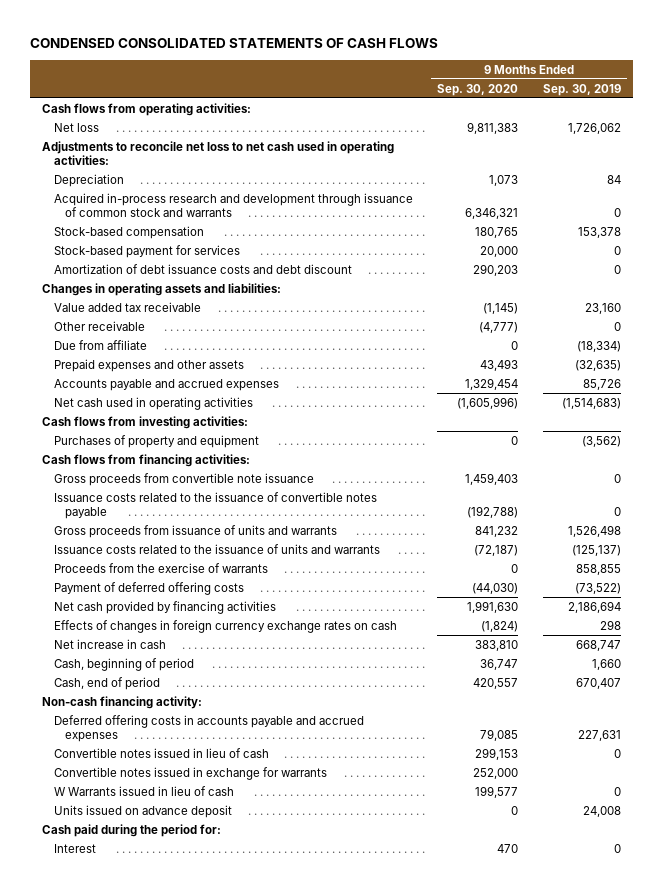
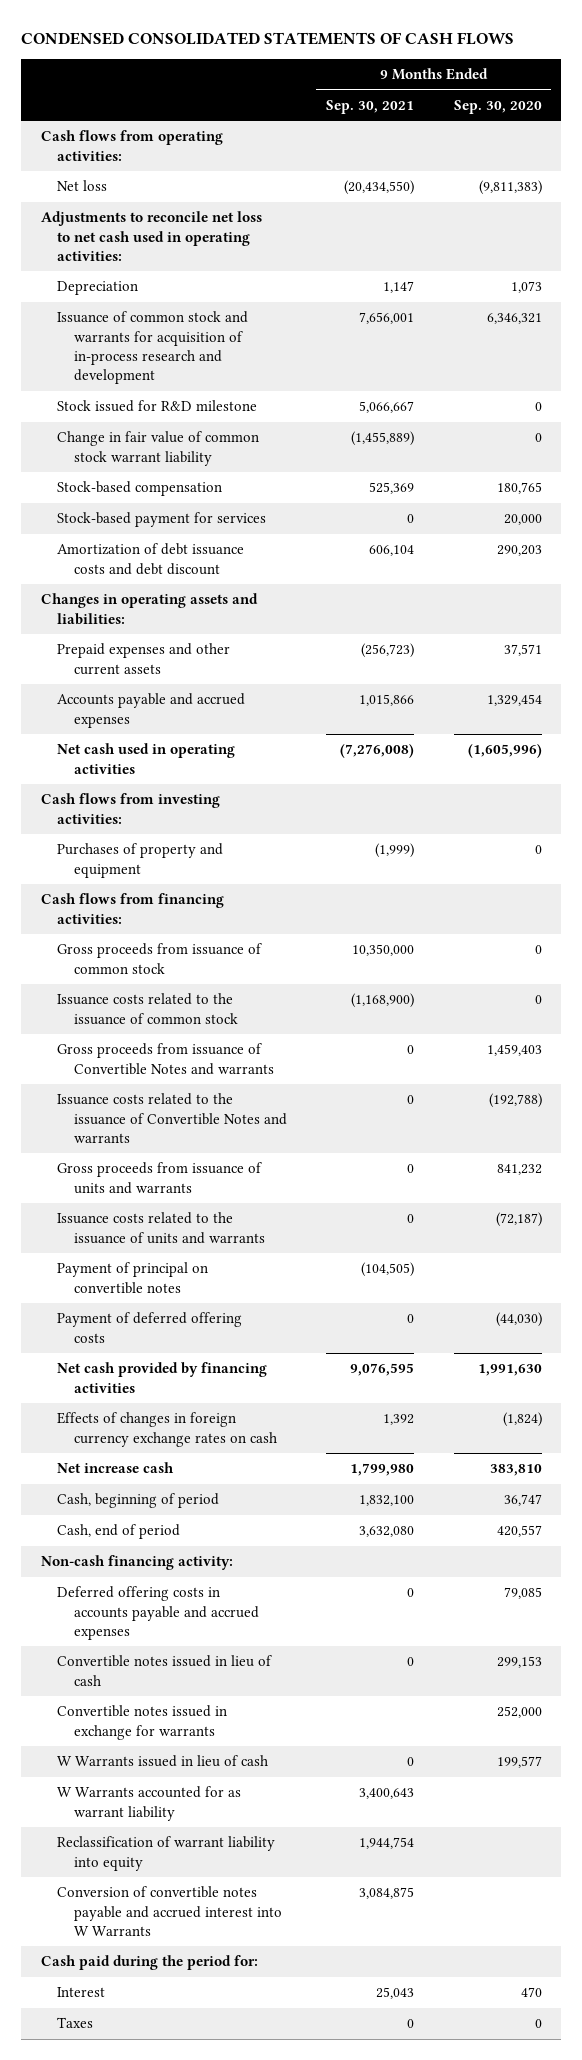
- | 9 Months Ended Sep. 30, 2020 | 9 Months Ended Sep. 30, 2019
+ | 9 Months Ended Sep. 30, 2021 | 9 Months Ended Sep. 30, 2020
- Net loss | 9,811,383 | 1,726,062
+ Net loss | (20,434,550) | (9,811,383)
- Acquired in-process research and development through issuance of common stock and warrants | 6,346,321 | 0
+ Issuance of common stock and warrants for acquisition of in-process research and development | 7,656,001 | 6,346,321
+ Stock issued for R&D milestone | 5,066,667 | 0
+ Change in fair value of common stock warrant liability | (1,455,889) | 0
- Value added tax receivable | (1,145) | 23,160
- Other receivable | (4,777) | 0
- Due from affiliate | 0 | (18,334)
- Prepaid expenses and other assets | 43,493 | (32,635)
+ Prepaid expenses and other current assets | (256,723) | 37,571
- Gross proceeds from convertible note issuance | 1,459,403 | 0
- Issuance costs related to the issuance of convertible notes payable | (192,788) | 0
+ Gross proceeds from issuance of common stock | 10,350,000 | 0
+ Issuance costs related to the issuance of common stock | (1,168,900) | 0
+ Gross proceeds from issuance of Convertible Notes and warrants | 0 | 1,459,403
+ Issuance costs related to the issuance of Convertible Notes and warrants | 0 | (192,788)
- Proceeds from the exercise of warrants | 0 | 858,855
+ Payment of principal on convertible notes | (104,505) |
- Net increase in cash | 383,810 | 668,747
+ Net increase cash | 1,799,980 | 383,810
- Units issued on advance deposit | 0 | 24,008
+ W Warrants accounted for as warrant liability | 3,400,643 |
+ Reclassification of warrant liability into equity | 1,944,754 |
+ Conversion of convertible notes payable and accrued interest into W Warrants | 3,084,875 |
+ Taxes | 0 | 0

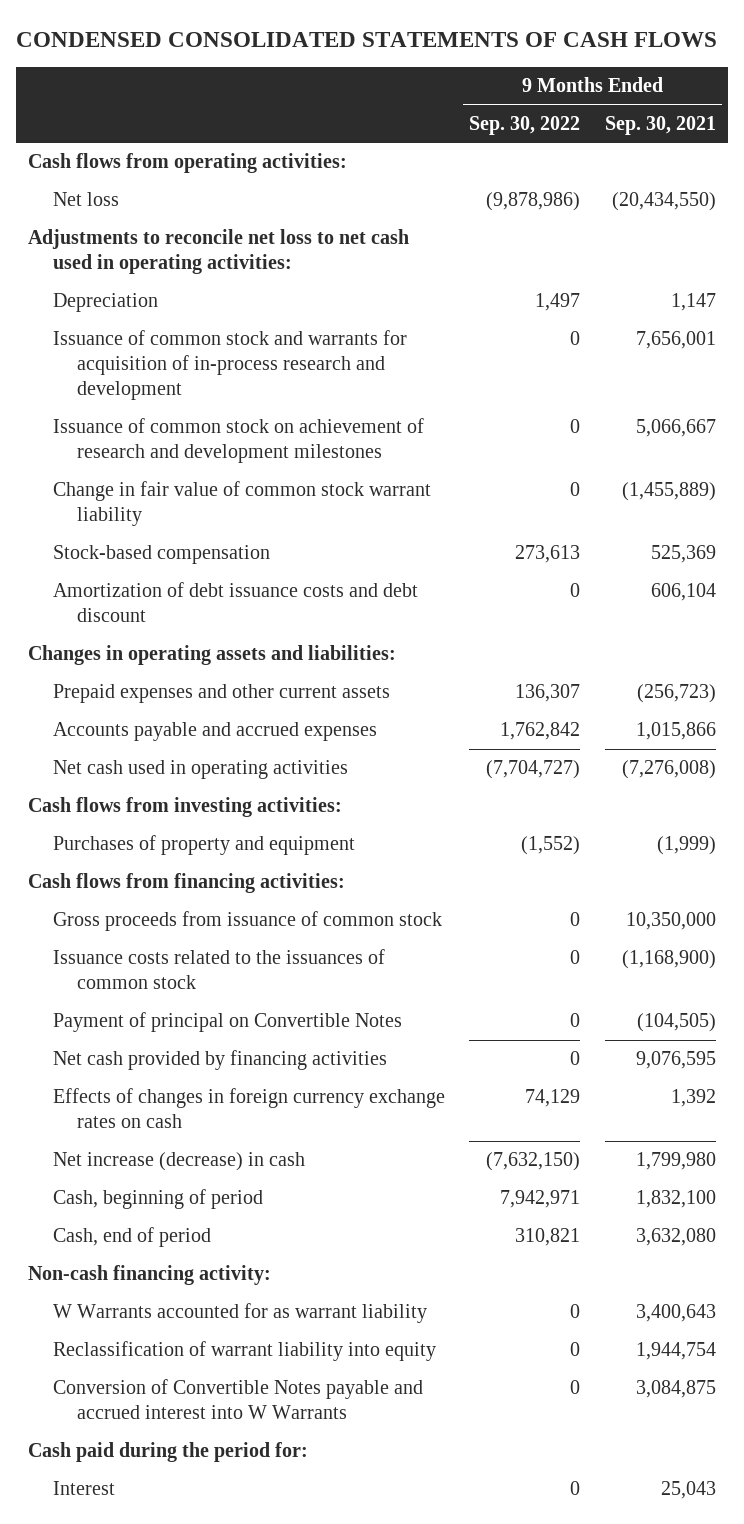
- | 9 Months Ended Sep. 30, 2021 | 9 Months Ended Sep. 30, 2020
+ | 9 Months Ended Sep. 30, 2022 | 9 Months Ended Sep. 30, 2021
- Stock issued for R&D milestone | 5,066,667 | 0
+ Issuance of common stock on achievement of research and development milestones | 0 | 5,066,667
- Stock-based payment for services | 0 | 20,000
- Issuance costs related to the issuance of common stock | (1,168,900) | 0
- Gross proceeds from issuance of Convertible Notes and warrants | 0 | 1,459,403
- Issuance costs related to the issuance of Convertible Notes and warrants | 0 | (192,788)
- Gross proceeds from issuance of units and warrants | 0 | 841,232
- Issuance costs related to the issuance of units and warrants | 0 | (72,187)
- Payment of principal on convertible notes | (104,505) |
- Payment of deferred offering costs | 0 | (44,030)
+ Issuance costs related to the issuances of common stock | 0 | (1,168,900)
+ Payment of principal on Convertible Notes | 0 | (104,505)
- Net increase cash | 1,799,980 | 383,810
+ Net increase (decrease) in cash | (7,632,150) | 1,799,980
- Deferred offering costs in accounts payable and accrued expenses | 0 | 79,085
- Convertible notes issued in lieu of cash | 0 | 299,153
- Convertible notes issued in exchange for warrants | | 252,000
- W Warrants issued in lieu of cash | 0 | 199,577
- Conversion of convertible notes payable and accrued interest into W Warrants | 3,084,875 |
+ Conversion of Convertible Notes payable and accrued interest into W Warrants | 0 | 3,084,875
- Taxes | 0 | 0

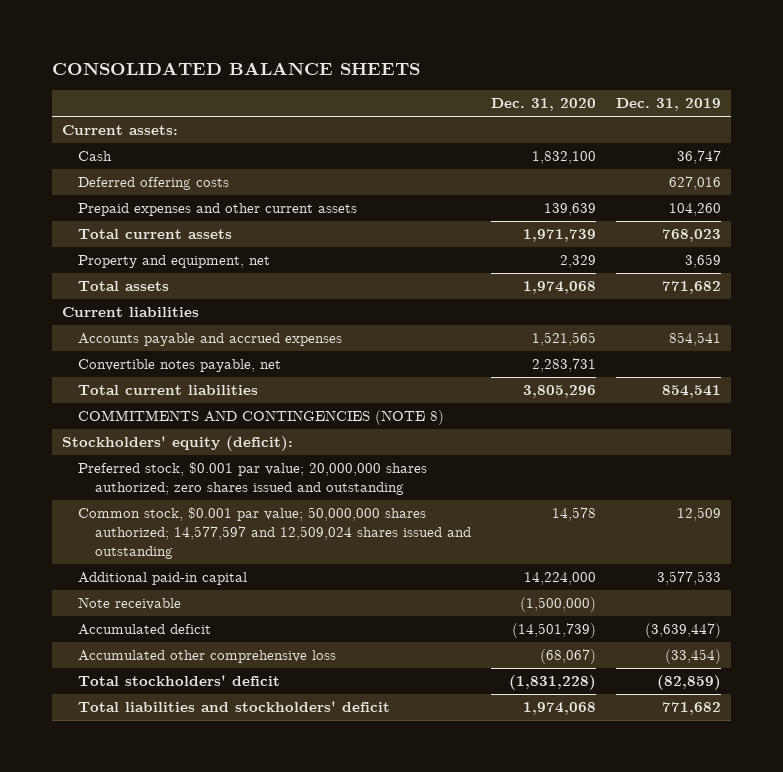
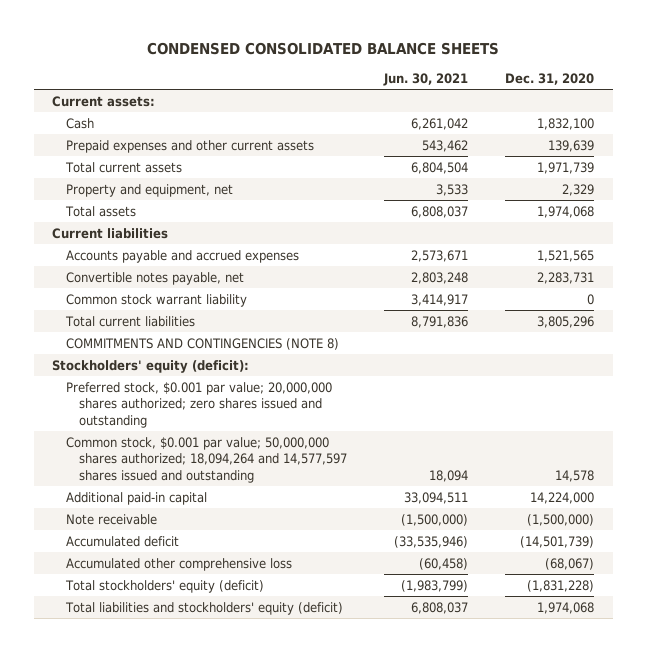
- CONSOLIDATED BALANCE SHEETS
+ CONDENSED CONSOLIDATED BALANCE SHEETS
- | Dec. 31, 2020 | Dec. 31, 2019
+ | Jun. 30, 2021 | Dec. 31, 2020
- Deferred offering costs | | 627,016
+ Common stock warrant liability | 3,414,917 | 0
- Common stock, $0.001 par value; 50,000,000 shares authorized; 14,577,597 and 12,509,024 shares issued and outstanding | 14,578 | 12,509
+ Common stock, $0.001 par value; 50,000,000 shares authorized; 18,094,264 and 14,577,597 shares issued and outstanding | 18,094 | 14,578
- Total stockholders' deficit | (1,831,228) | (82,859)
- Total liabilities and stockholders' deficit | 1,974,068 | 771,682
+ Total stockholders' equity (deficit) | (1,983,799) | (1,831,228)
+ Total liabilities and stockholders' equity (deficit) | 6,808,037 | 1,974,068

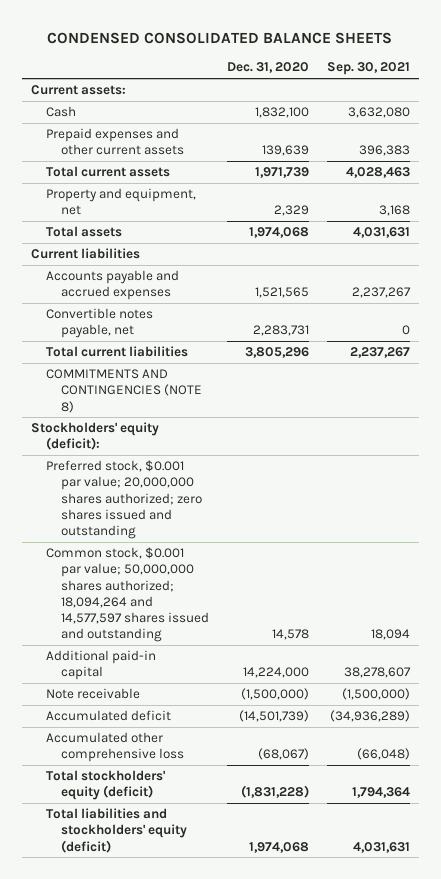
- | Jun. 30, 2021 | Dec. 31, 2020
+ | Dec. 31, 2020 | Sep. 30, 2021
- Common stock warrant liability | 3,414,917 | 0

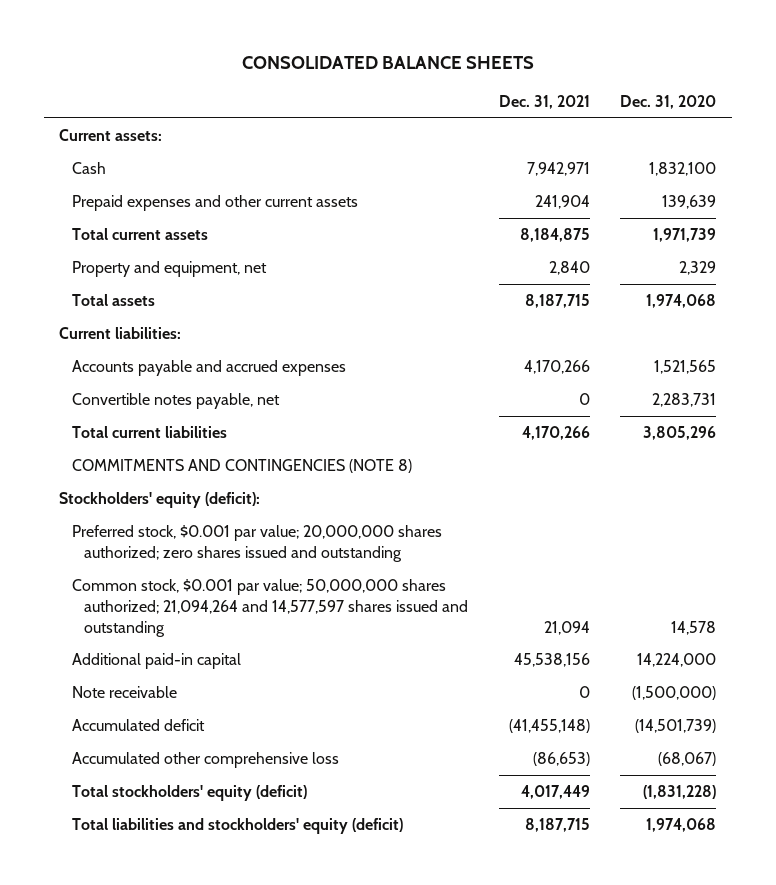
- CONDENSED CONSOLIDATED BALANCE SHEETS
+ CONSOLIDATED BALANCE SHEETS
- | Dec. 31, 2020 | Sep. 30, 2021
+ | Dec. 31, 2021 | Dec. 31, 2020
- Current liabilities
+ Current liabilities:
- Common stock, $0.001 par value; 50,000,000 shares authorized; 18,094,264 and 14,577,597 shares issued and outstanding | 14,578 | 18,094
+ Common stock, $0.001 par value; 50,000,000 shares authorized; 21,094,264 and 14,577,597 shares issued and outstanding | 21,094 | 14,578

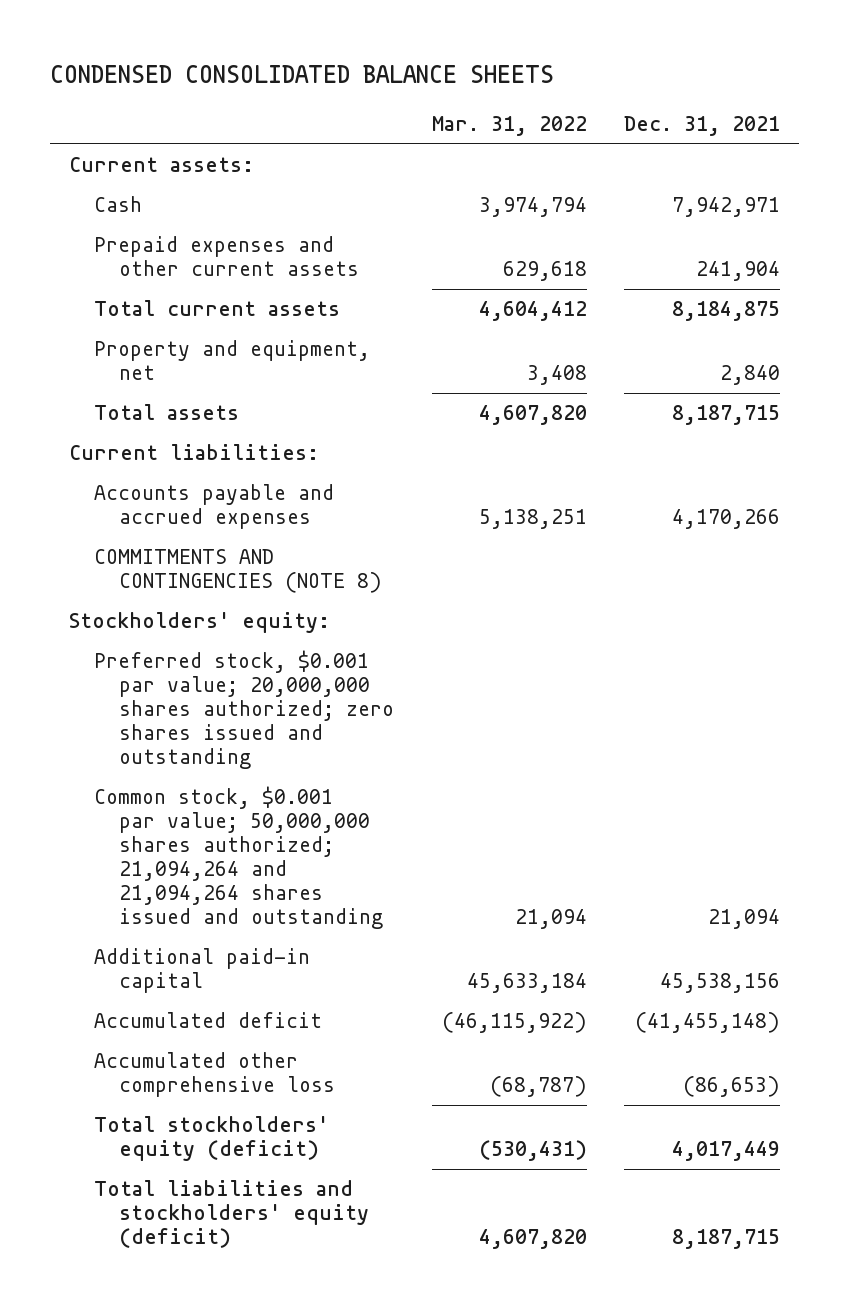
- CONSOLIDATED BALANCE SHEETS
+ CONDENSED CONSOLIDATED BALANCE SHEETS
- | Dec. 31, 2021 | Dec. 31, 2020
+ | Mar. 31, 2022 | Dec. 31, 2021
- Convertible notes payable, net | 0 | 2,283,731
- Total current liabilities | 4,170,266 | 3,805,296
- Stockholders' equity (deficit):
+ Stockholders' equity:
- Common stock, $0.001 par value; 50,000,000 shares authorized; 21,094,264 and 14,577,597 shares issued and outstanding | 21,094 | 14,578
+ Common stock, $0.001 par value; 50,000,000 shares authorized; 21,094,264 and 21,094,264 shares issued and outstanding | 21,094 | 21,094
- Note receivable | 0 | (1,500,000)

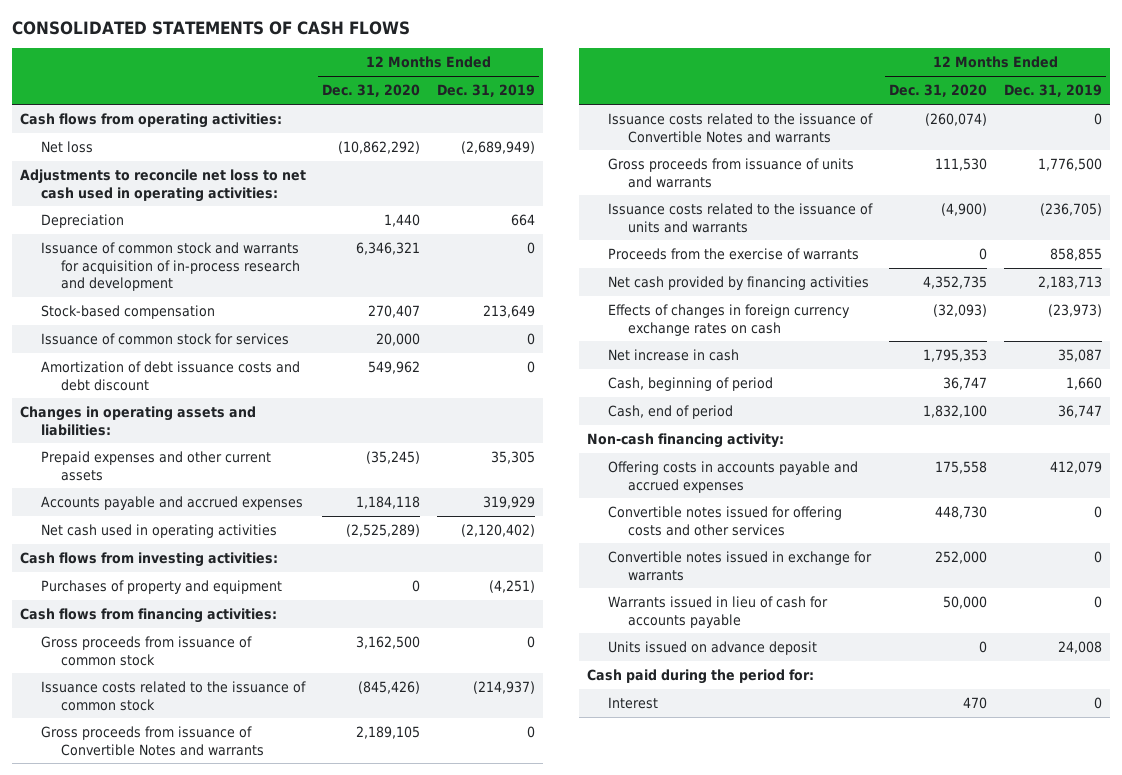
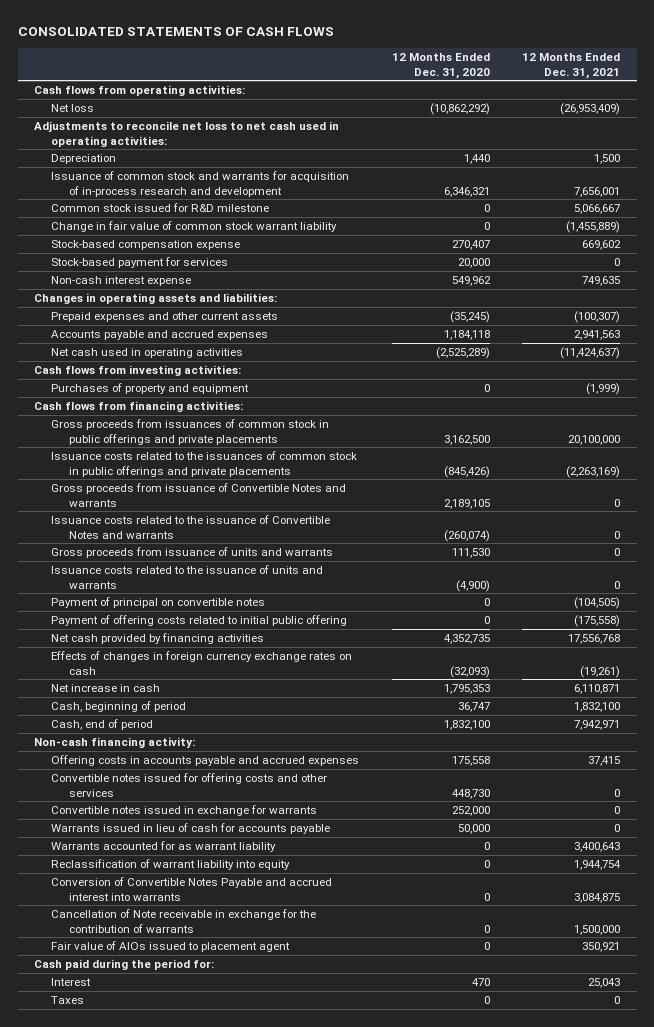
- | 12 Months Ended Dec. 31, 2020 | 12 Months Ended Dec. 31, 2019
+ | 12 Months Ended Dec. 31, 2020 | 12 Months Ended Dec. 31, 2021
- Stock-based compensation | 270,407 | 213,649
- Issuance of common stock for services | 20,000 | 0
- Amortization of debt issuance costs and debt discount | 549,962 | 0
+ Common stock issued for R&D milestone | 0 | 5,066,667
+ Change in fair value of common stock warrant liability | 0 | (1,455,889)
+ Stock-based compensation expense | 270,407 | 669,602
+ Stock-based payment for services | 20,000 | 0
+ Non-cash interest expense | 549,962 | 749,635
- Gross proceeds from issuance of common stock | 3,162,500 | 0
- Issuance costs related to the issuance of common stock | (845,426) | (214,937)
+ Gross proceeds from issuances of common stock in public offerings and private placements | 3,162,500 | 20,100,000
+ Issuance costs related to the issuances of common stock in public offerings and private placements | (845,426) | (2,263,169)
- Proceeds from the exercise of warrants | 0 | 858,855
+ Payment of principal on convertible notes | 0 | (104,505)
+ Payment of offering costs related to initial public offering | 0 | (175,558)
- Units issued on advance deposit | 0 | 24,008
+ Warrants accounted for as warrant liability | 0 | 3,400,643
+ Reclassification of warrant liability into equity | 0 | 1,944,754
+ Conversion of Convertible Notes Payable and accrued interest into warrants | 0 | 3,084,875
+ Cancellation of Note receivable in exchange for the contribution of warrants | 0 | 1,500,000
+ Fair value of AIOs issued to placement agent | 0 | 350,921
+ Taxes | 0 | 0

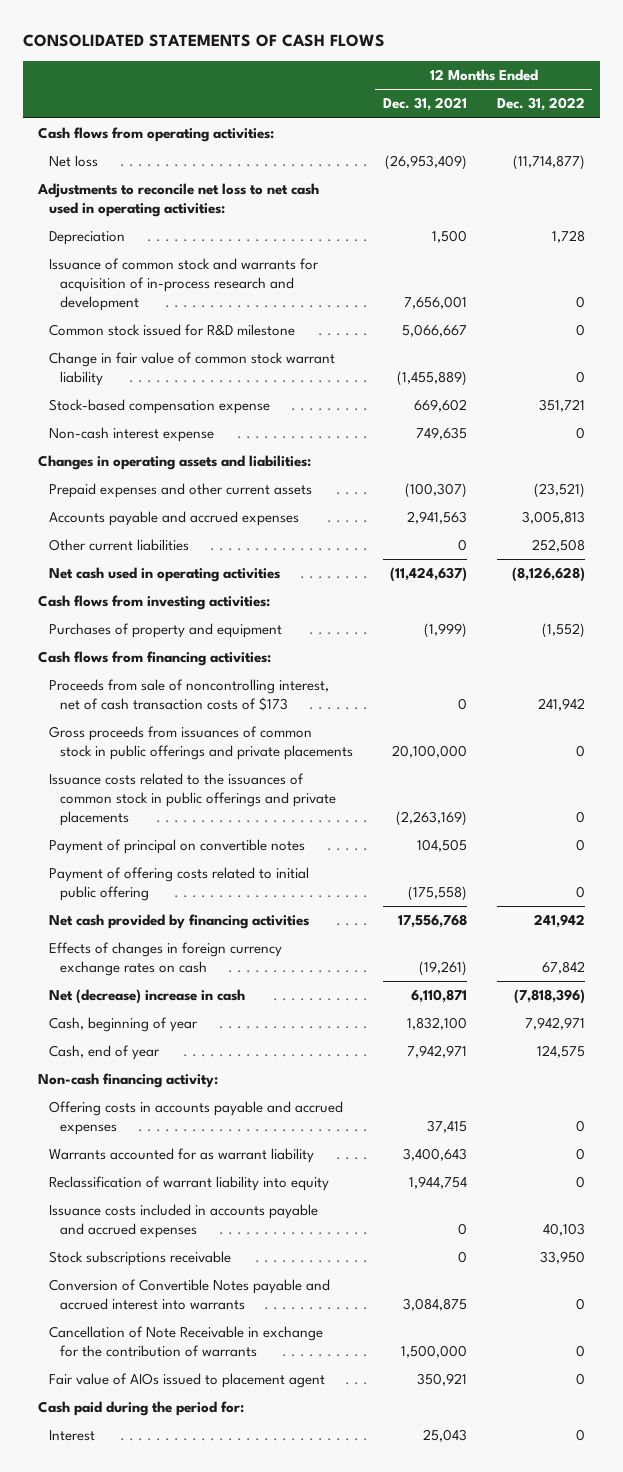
- | 12 Months Ended Dec. 31, 2020 | 12 Months Ended Dec. 31, 2021
+ | 12 Months Ended Dec. 31, 2021 | 12 Months Ended Dec. 31, 2022
- Stock-based payment for services | 20,000 | 0
+ Other current liabilities | 0 | 252,508
+ Proceeds from sale of noncontrolling interest, net of cash transaction costs of $173 | 0 | 241,942
- Gross proceeds from issuance of Convertible Notes and warrants | 2,189,105 | 0
- Issuance costs related to the issuance of Convertible Notes and warrants | (260,074) | 0
- Gross proceeds from issuance of units and warrants | 111,530 | 0
- Issuance costs related to the issuance of units and warrants | (4,900) | 0
- Payment of principal on convertible notes | 0 | (104,505)
+ Payment of principal on convertible notes | 104,505 | 0
- Net increase in cash | 1,795,353 | 6,110,871
- Cash, beginning of period | 36,747 | 1,832,100
- Cash, end of period | 1,832,100 | 7,942,971
+ Net (decrease) increase in cash | 6,110,871 | (7,818,396)
+ Cash, beginning of year | 1,832,100 | 7,942,971
+ Cash, end of year | 7,942,971 | 124,575
- Convertible notes issued for offering costs and other services | 448,730 | 0
- Convertible notes issued in exchange for warrants | 252,000 | 0
- Warrants issued in lieu of cash for accounts payable | 50,000 | 0
- Conversion of Convertible Notes Payable and accrued interest into warrants | 0 | 3,084,875
- Cancellation of Note receivable in exchange for the contribution of warrants | 0 | 1,500,000
+ Issuance costs included in accounts payable and accrued expenses | 0 | 40,103
+ Stock subscriptions receivable | 0 | 33,950
+ Conversion of Convertible Notes payable and accrued interest into warrants | 3,084,875 | 0
+ Cancellation of Note Receivable in exchange for the contribution of warrants | 1,500,000 | 0
- Taxes | 0 | 0

